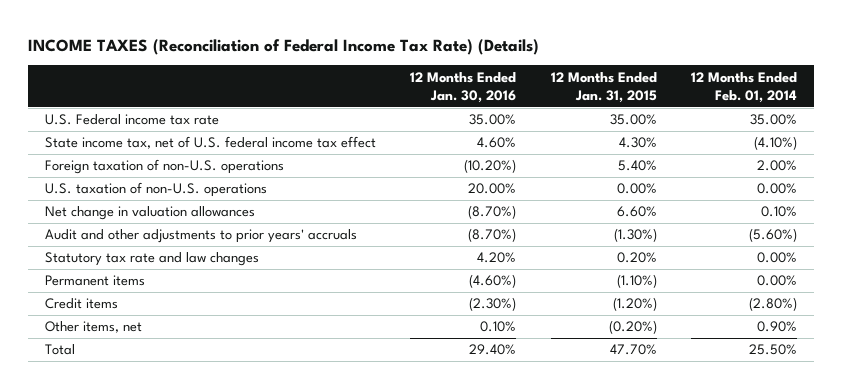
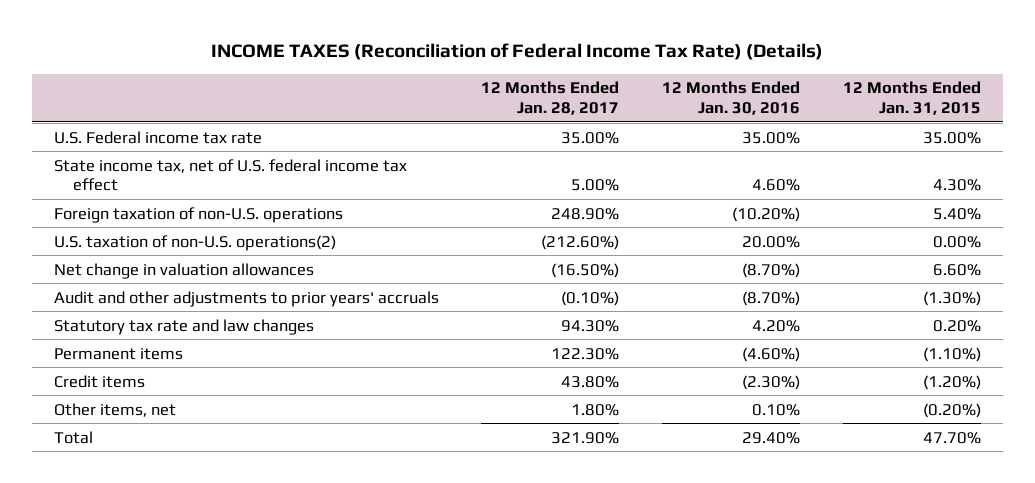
- | 12 Months Ended Jan. 30, 2016 | 12 Months Ended Jan. 31, 2015 | 12 Months Ended Feb. 01, 2014
+ | 12 Months Ended Jan. 28, 2017 | 12 Months Ended Jan. 30, 2016 | 12 Months Ended Jan. 31, 2015
- U.S. taxation of non-U.S. operations | 20.00% | 0.00% | 0.00%
+ U.S. taxation of non-U.S. operations(2) | (212.60%) | 20.00% | 0.00%

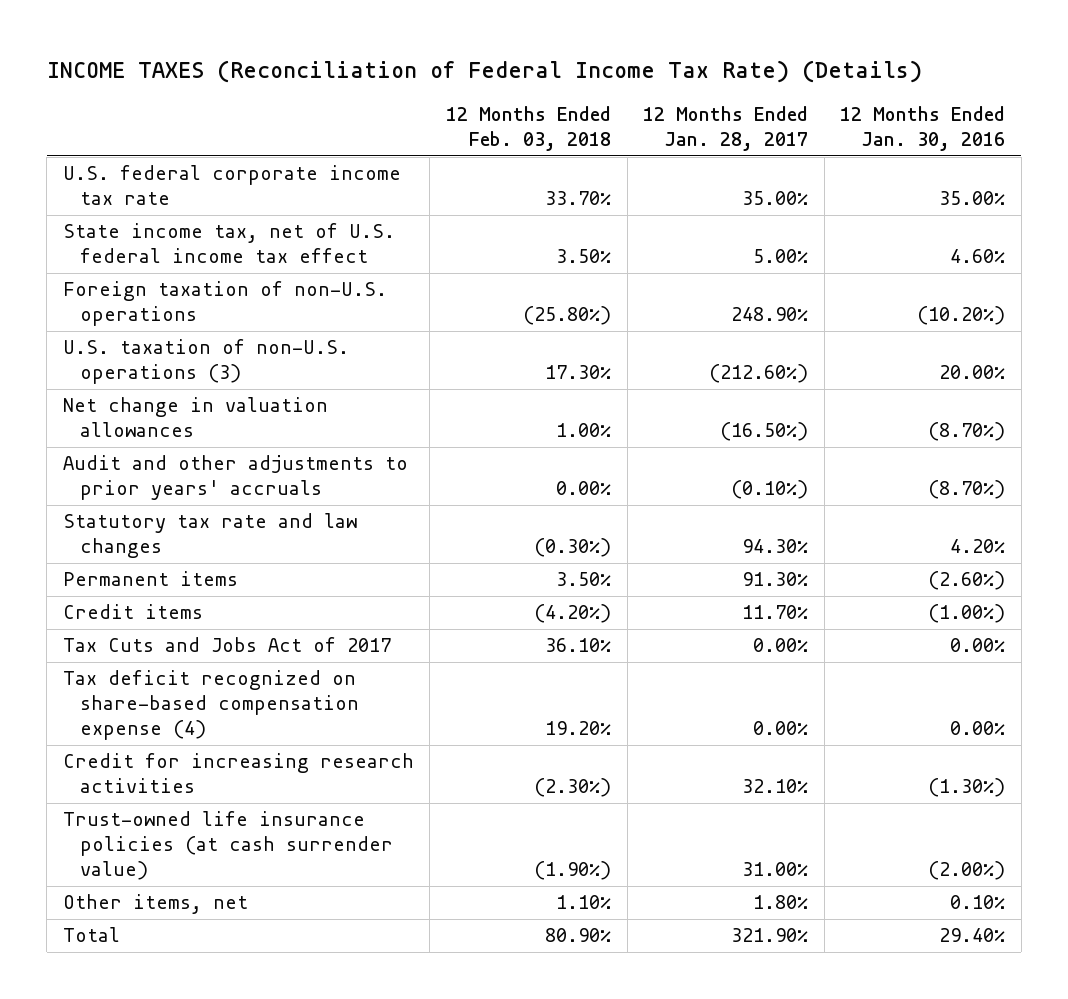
- | 12 Months Ended Jan. 28, 2017 | 12 Months Ended Jan. 30, 2016 | 12 Months Ended Jan. 31, 2015
+ | 12 Months Ended Feb. 03, 2018 | 12 Months Ended Jan. 28, 2017 | 12 Months Ended Jan. 30, 2016
- U.S. Federal income tax rate | 35.00% | 35.00% | 35.00%
+ U.S. federal corporate income tax rate | 33.70% | 35.00% | 35.00%
- U.S. taxation of non-U.S. operations(2) | (212.60%) | 20.00% | 0.00%
+ U.S. taxation of non-U.S. operations (3) | 17.30% | (212.60%) | 20.00%
- Permanent items | 122.30% | (4.60%) | (1.10%)
- Credit items | 43.80% | (2.30%) | (1.20%)
+ Permanent items | 3.50% | 91.30% | (2.60%)
+ Credit items | (4.20%) | 11.70% | (1.00%)
+ Tax Cuts and Jobs Act of 2017 | 36.10% | 0.00% | 0.00%
+ Tax deficit recognized on share-based compensation expense (4) | 19.20% | 0.00% | 0.00%
+ Credit for increasing research activities | (2.30%) | 32.10% | (1.30%)
+ Trust-owned life insurance policies (at cash surrender value) | (1.90%) | 31.00% | (2.00%)

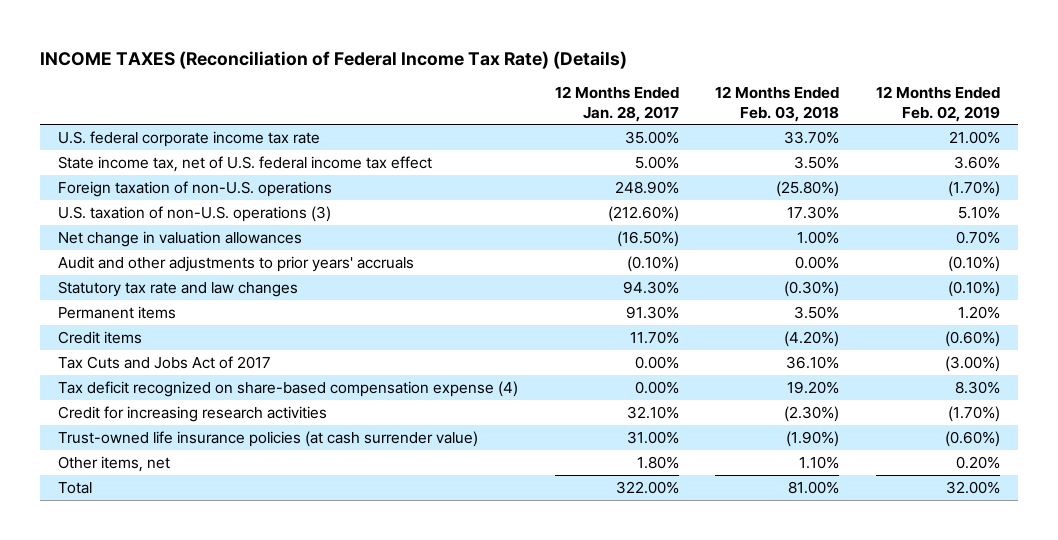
- | 12 Months Ended Feb. 03, 2018 | 12 Months Ended Jan. 28, 2017 | 12 Months Ended Jan. 30, 2016
+ | 12 Months Ended Jan. 28, 2017 | 12 Months Ended Feb. 03, 2018 | 12 Months Ended Feb. 02, 2019
- Total | 80.90% | 321.90% | 29.40%
+ Total | 322.00% | 81.00% | 32.00%

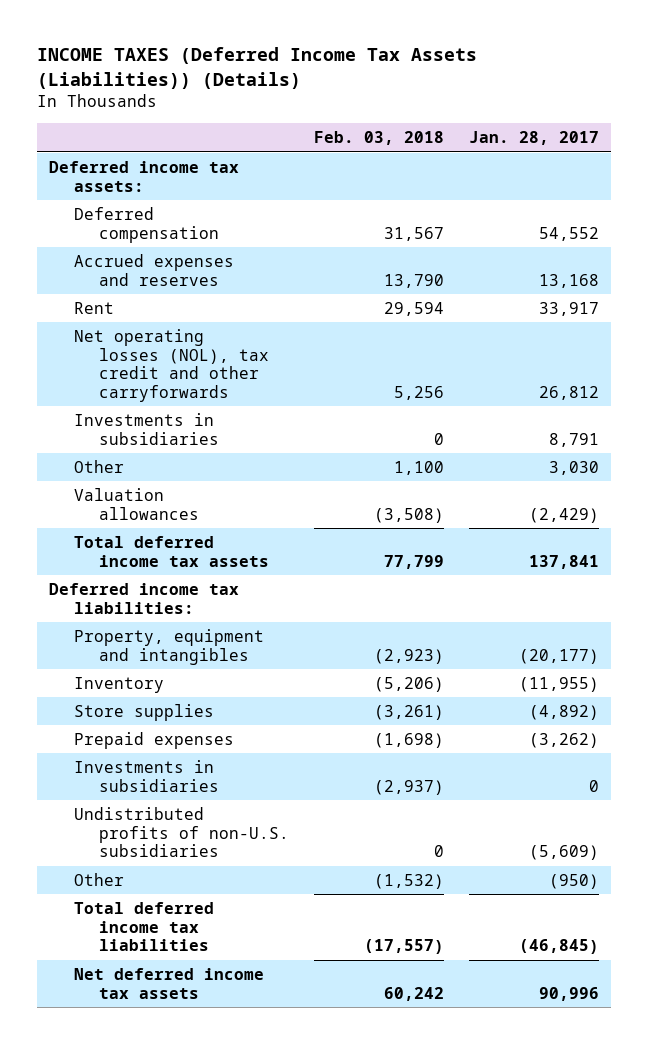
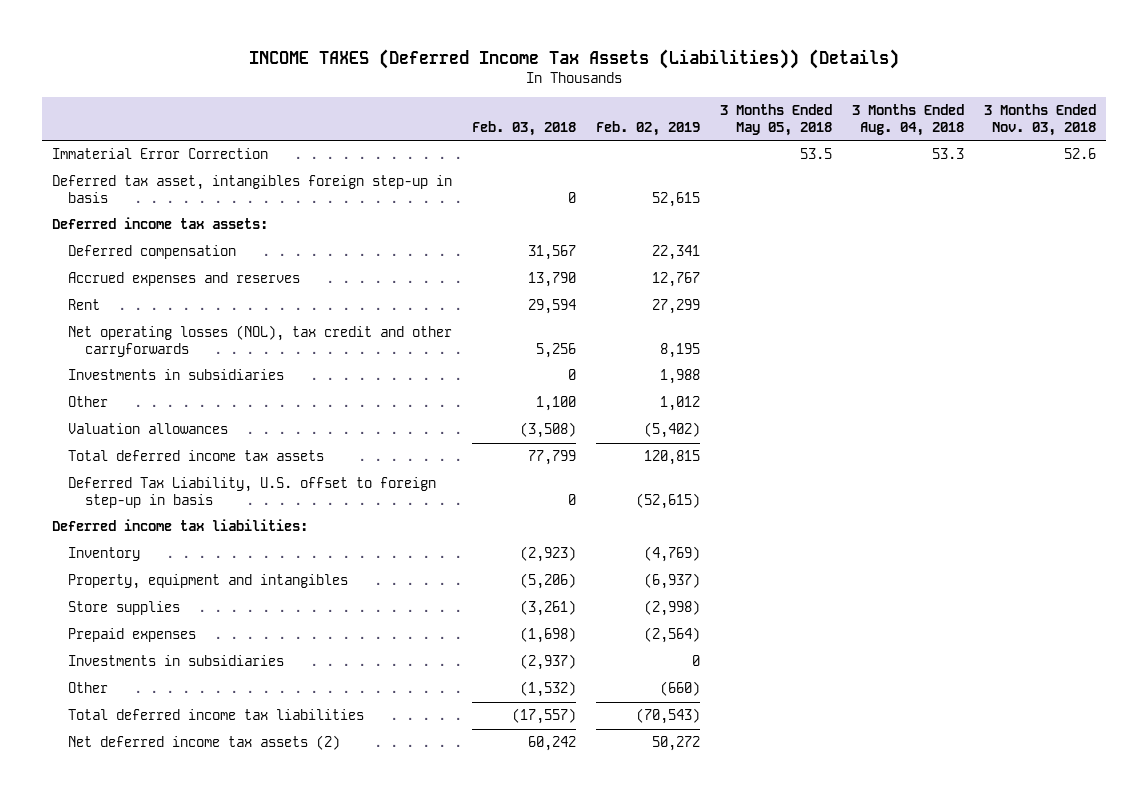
- | Feb. 03, 2018 | Jan. 28, 2017
+ | Feb. 03, 2018 | Feb. 02, 2019 | 3 Months Ended May 05, 2018 | 3 Months Ended Aug. 04, 2018 | 3 Months Ended Nov. 03, 2018
+ Immaterial Error Correction | | | 53.5 | 53.3 | 52.6
+ Deferred tax asset, intangibles foreign step-up in basis | 0 | 52,615 | | |
+ Deferred Tax Liability, U.S. offset to foreign step-up in basis | 0 | (52,615) | | |
- Property, equipment and intangibles | (2,923) | (20,177)
- Inventory | (5,206) | (11,955)
+ Inventory | (2,923) | (4,769) | | |
+ Property, equipment and intangibles | (5,206) | (6,937) | | |
- Undistributed profits of non-U.S. subsidiaries | 0 | (5,609)
- Net deferred income tax assets | 60,242 | 90,996
+ Net deferred income tax assets (2) | 60,242 | 50,272 | | |

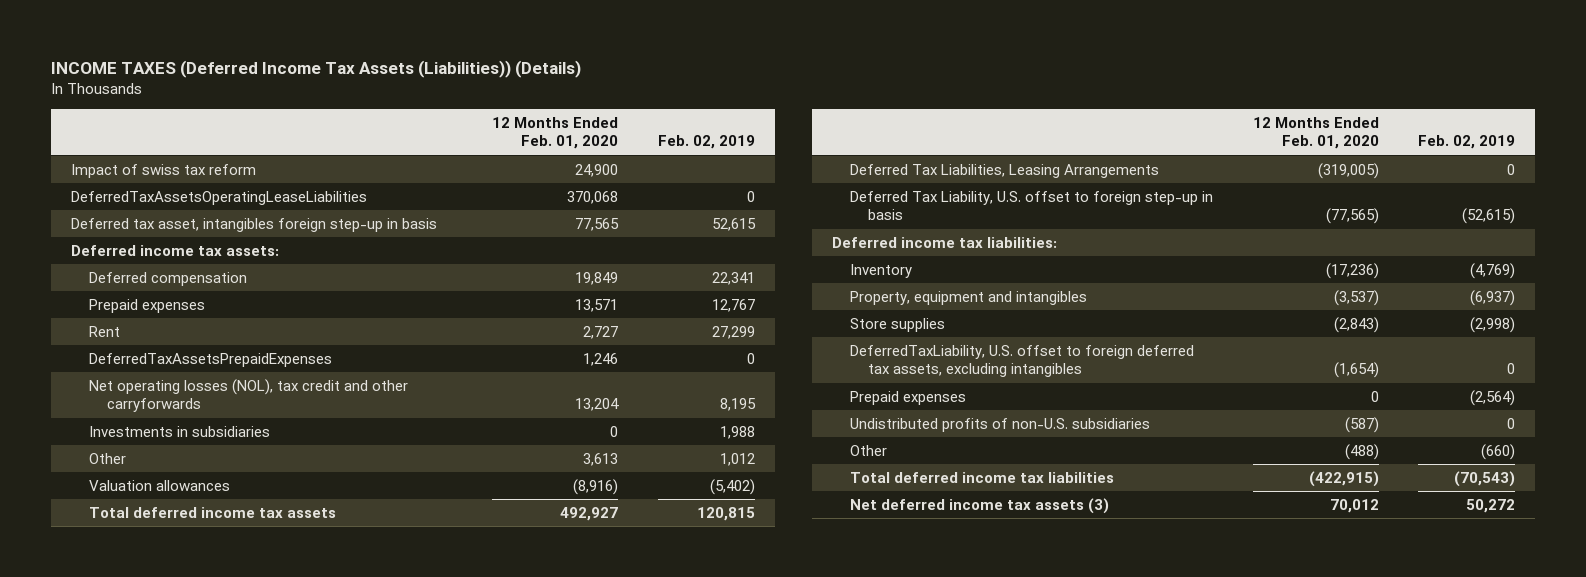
- | Feb. 03, 2018 | Feb. 02, 2019 | 3 Months Ended May 05, 2018 | 3 Months Ended Aug. 04, 2018 | 3 Months Ended Nov. 03, 2018
+ | 12 Months Ended Feb. 01, 2020 | Feb. 02, 2019
- Immaterial Error Correction | | | 53.5 | 53.3 | 52.6
+ Impact of swiss tax reform | 24,900 |
+ DeferredTaxAssetsOperatingLeaseLiabilities | 370,068 | 0
- Accrued expenses and reserves | 13,790 | 12,767 | | |
+ Prepaid expenses | 13,571 | 12,767
+ DeferredTaxAssetsPrepaidExpenses | 1,246 | 0
+ Deferred Tax Liabilities, Leasing Arrangements | (319,005) | 0
+ DeferredTaxLiability, U.S. offset to foreign deferred tax assets, excluding intangibles | (1,654) | 0
- Investments in subsidiaries | (2,937) | 0 | | |
+ Undistributed profits of non-U.S. subsidiaries | (587) | 0
- Net deferred income tax assets (2) | 60,242 | 50,272 | | |
+ Net deferred income tax assets (3) | 70,012 | 50,272

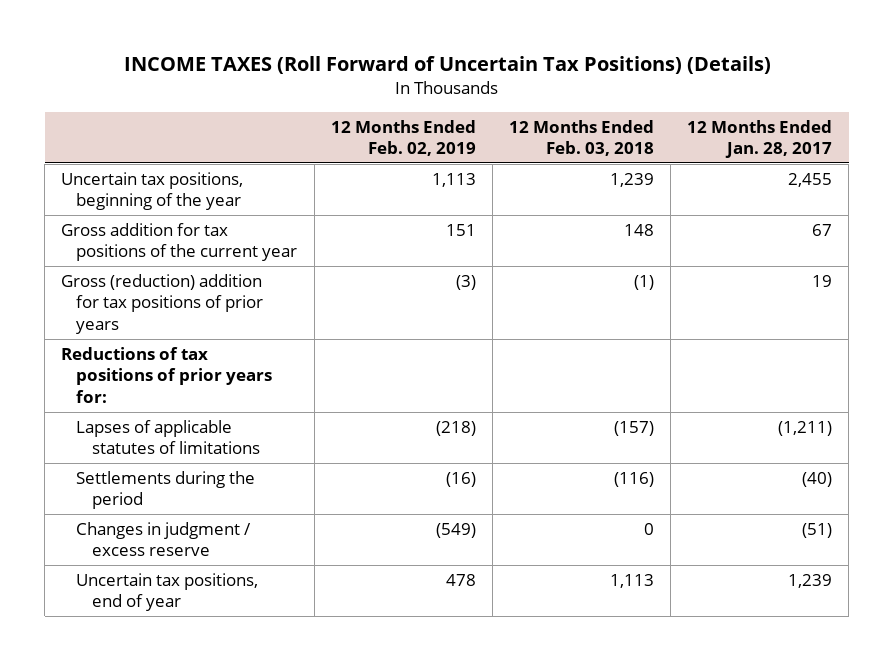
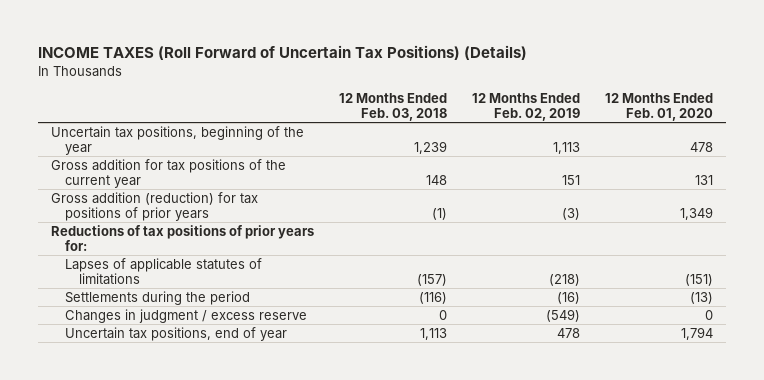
- | 12 Months Ended Feb. 02, 2019 | 12 Months Ended Feb. 03, 2018 | 12 Months Ended Jan. 28, 2017
+ | 12 Months Ended Feb. 03, 2018 | 12 Months Ended Feb. 02, 2019 | 12 Months Ended Feb. 01, 2020
- Gross (reduction) addition for tax positions of prior years | (3) | (1) | 19
+ Gross addition (reduction) for tax positions of prior years | (1) | (3) | 1,349

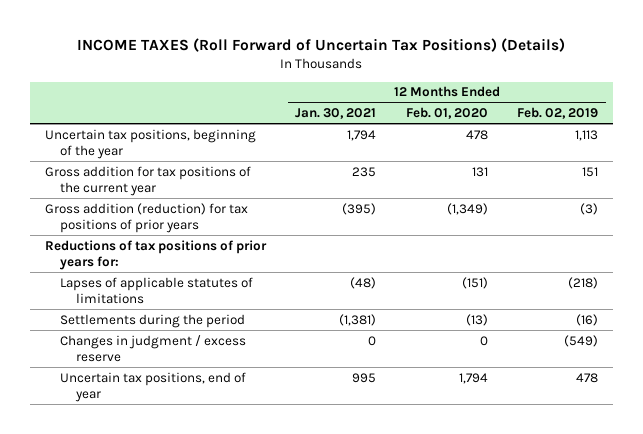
- | 12 Months Ended Feb. 03, 2018 | 12 Months Ended Feb. 02, 2019 | 12 Months Ended Feb. 01, 2020
+ | 12 Months Ended Jan. 30, 2021 | 12 Months Ended Feb. 01, 2020 | 12 Months Ended Feb. 02, 2019
- Gross addition (reduction) for tax positions of prior years | (1) | (3) | 1,349
+ Gross addition (reduction) for tax positions of prior years | (395) | (1,349) | (3)

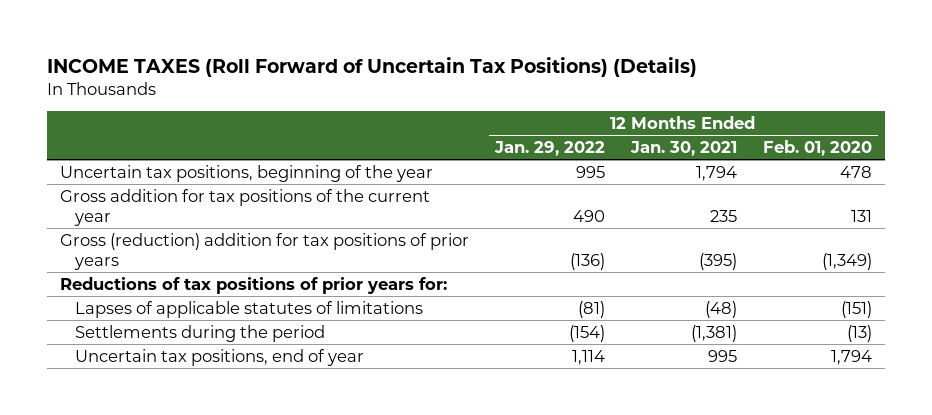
- | 12 Months Ended Jan. 30, 2021 | 12 Months Ended Feb. 01, 2020 | 12 Months Ended Feb. 02, 2019
+ | 12 Months Ended Jan. 29, 2022 | 12 Months Ended Jan. 30, 2021 | 12 Months Ended Feb. 01, 2020
- Gross addition (reduction) for tax positions of prior years | (395) | (1,349) | (3)
+ Gross (reduction) addition for tax positions of prior years | (136) | (395) | (1,349)
- Changes in judgment / excess reserve | 0 | 0 | (549)

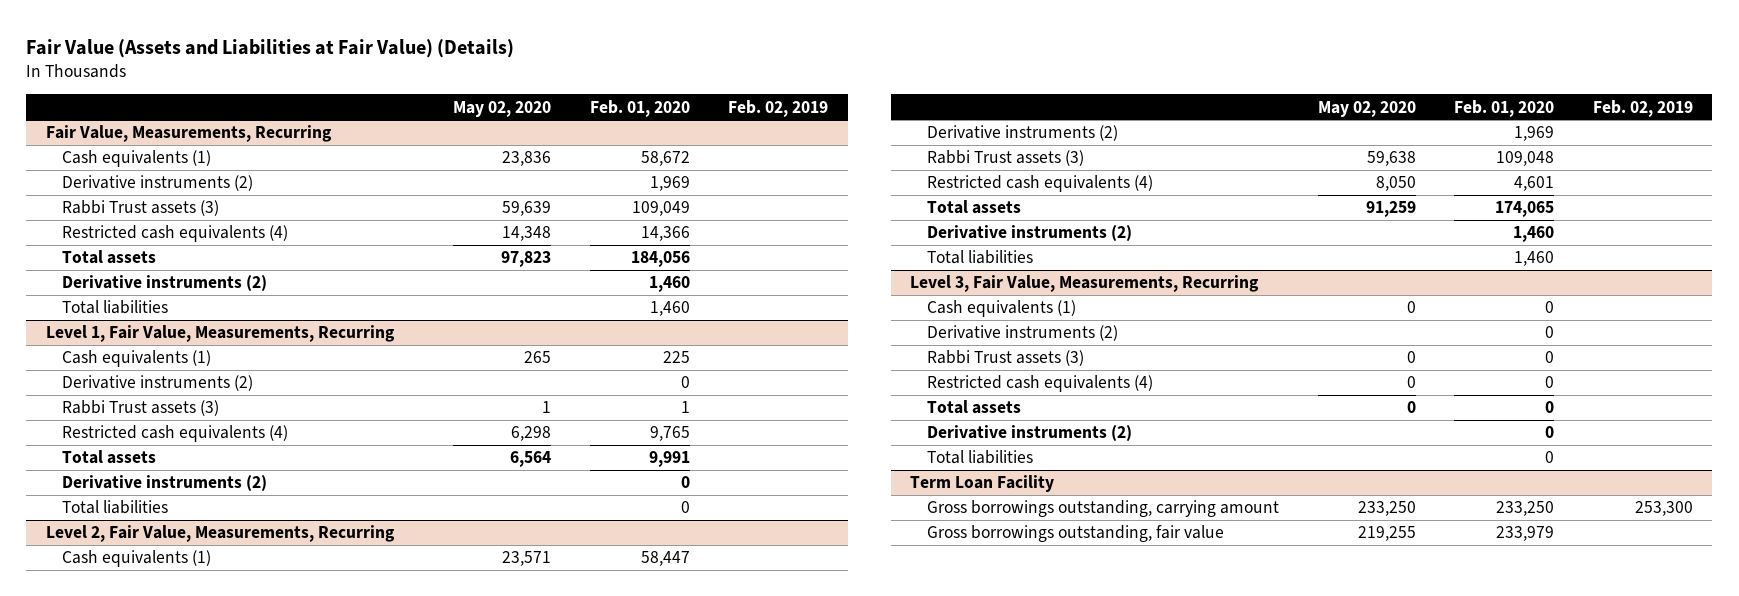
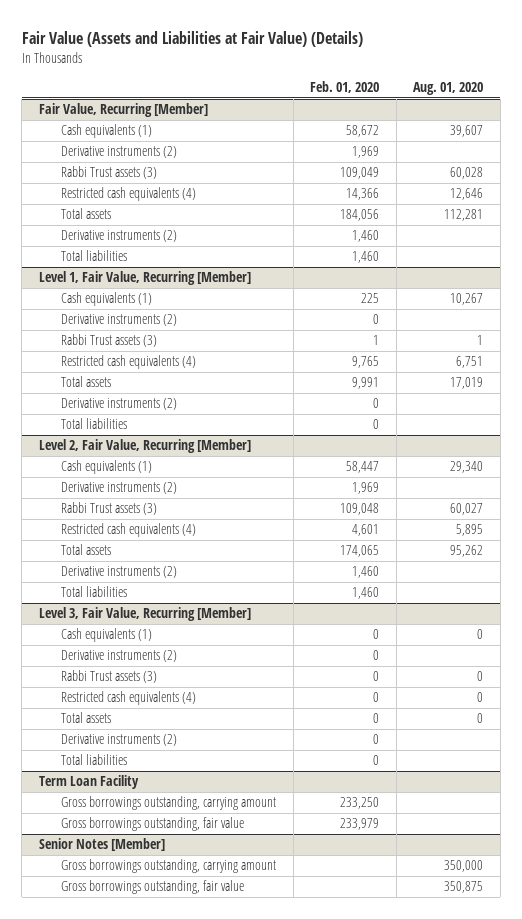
- | May 02, 2020 | Feb. 01, 2020 | Feb. 02, 2019
+ | Feb. 01, 2020 | Aug. 01, 2020
- Fair Value, Measurements, Recurring
+ Fair Value, Recurring [Member]
- Level 1, Fair Value, Measurements, Recurring
+ Level 1, Fair Value, Recurring [Member]
- Level 2, Fair Value, Measurements, Recurring
+ Level 2, Fair Value, Recurring [Member]
- Level 3, Fair Value, Measurements, Recurring
+ Level 3, Fair Value, Recurring [Member]
+ Senior Notes [Member]
+ Gross borrowings outstanding, carrying amount | | 350,000
+ Gross borrowings outstanding, fair value | | 350,875

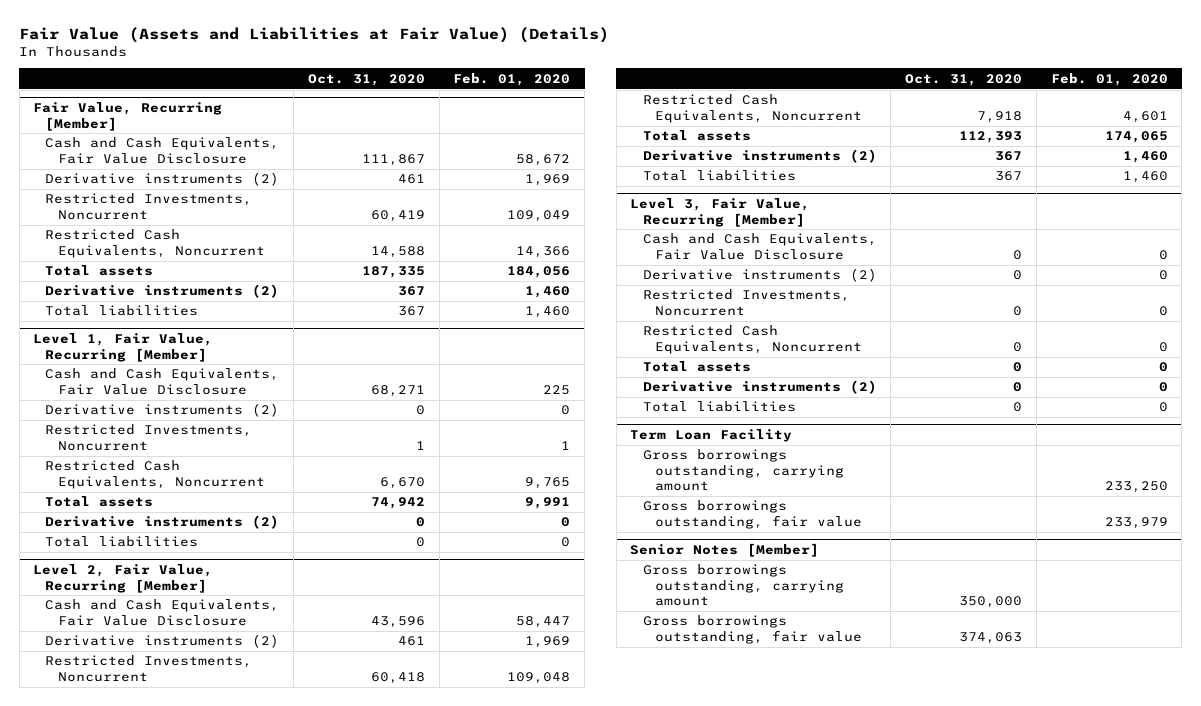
- | Feb. 01, 2020 | Aug. 01, 2020
+ | Oct. 31, 2020 | Feb. 01, 2020
@ Fair Value, Recurring [Member]
- Cash equivalents (1) | 58,672 | 39,607
+ Cash and Cash Equivalents, Fair Value Disclosure | 111,867 | 58,672
- Rabbi Trust assets (3) | 109,049 | 60,028
- Restricted cash equivalents (4) | 14,366 | 12,646
+ Restricted Investments, Noncurrent | 60,419 | 109,049
+ Restricted Cash Equivalents, Noncurrent | 14,588 | 14,366
@ Level 1, Fair Value, Recurring [Member]
- Cash equivalents (1) | 225 | 10,267
+ Cash and Cash Equivalents, Fair Value Disclosure | 68,271 | 225
- Rabbi Trust assets (3) | 1 | 1
- Restricted cash equivalents (4) | 9,765 | 6,751
+ Restricted Investments, Noncurrent | 1 | 1
+ Restricted Cash Equivalents, Noncurrent | 6,670 | 9,765
@ Level 2, Fair Value, Recurring [Member]
- Cash equivalents (1) | 58,447 | 29,340
+ Cash and Cash Equivalents, Fair Value Disclosure | 43,596 | 58,447
- Rabbi Trust assets (3) | 109,048 | 60,027
- Restricted cash equivalents (4) | 4,601 | 5,895
+ Restricted Investments, Noncurrent | 60,418 | 109,048
+ Restricted Cash Equivalents, Noncurrent | 7,918 | 4,601
@ Level 3, Fair Value, Recurring [Member]
- Cash equivalents (1) | 0 | 0
+ Cash and Cash Equivalents, Fair Value Disclosure | 0 | 0
- Rabbi Trust assets (3) | 0 | 0
- Restricted cash equivalents (4) | 0 | 0
+ Restricted Investments, Noncurrent | 0 | 0
+ Restricted Cash Equivalents, Noncurrent | 0 | 0

